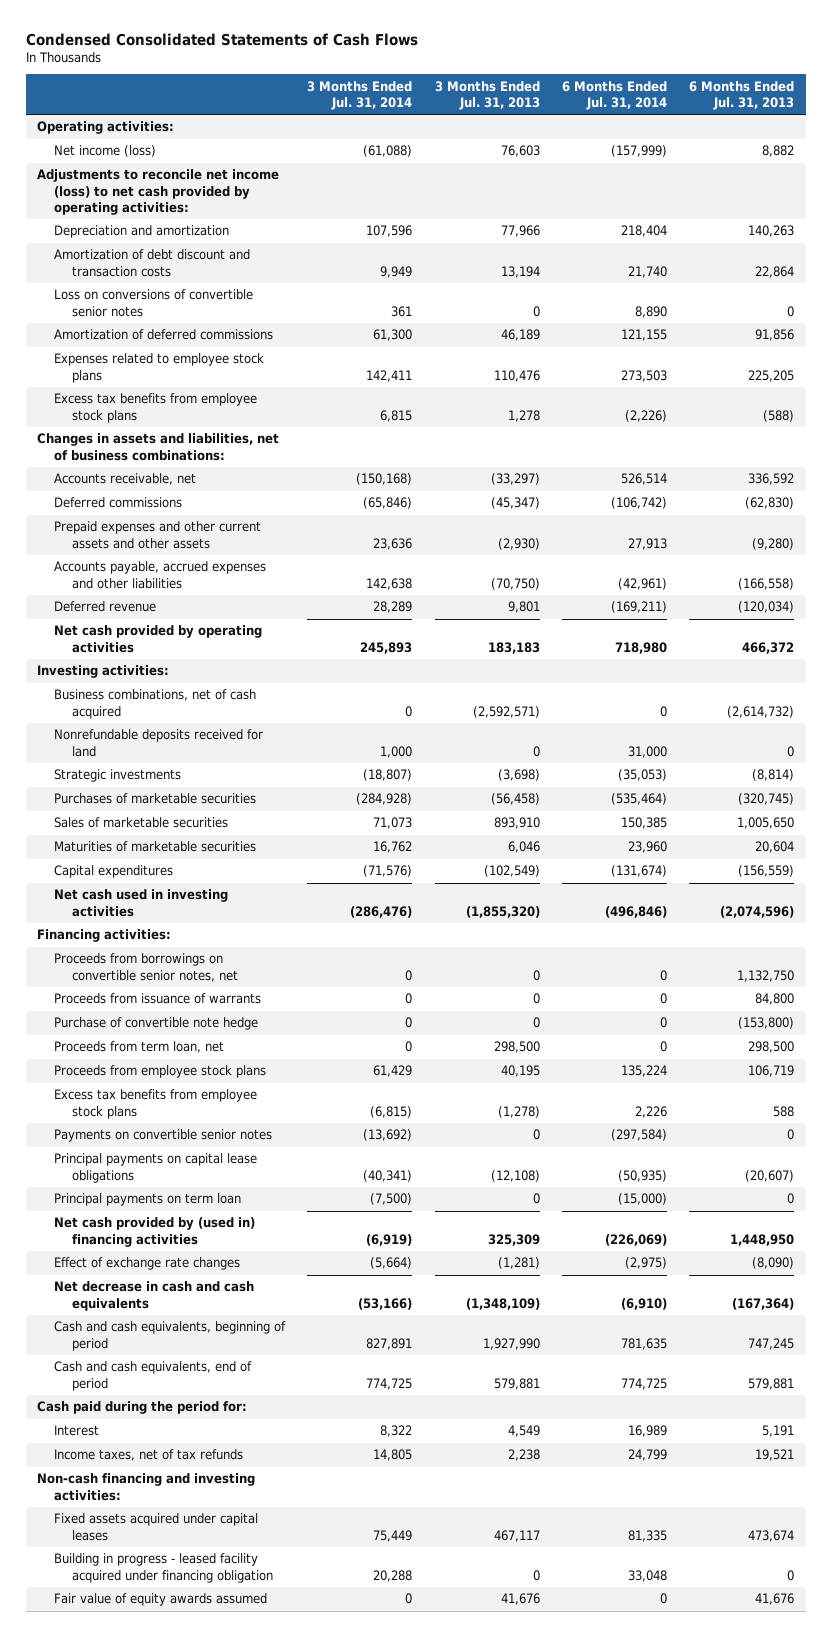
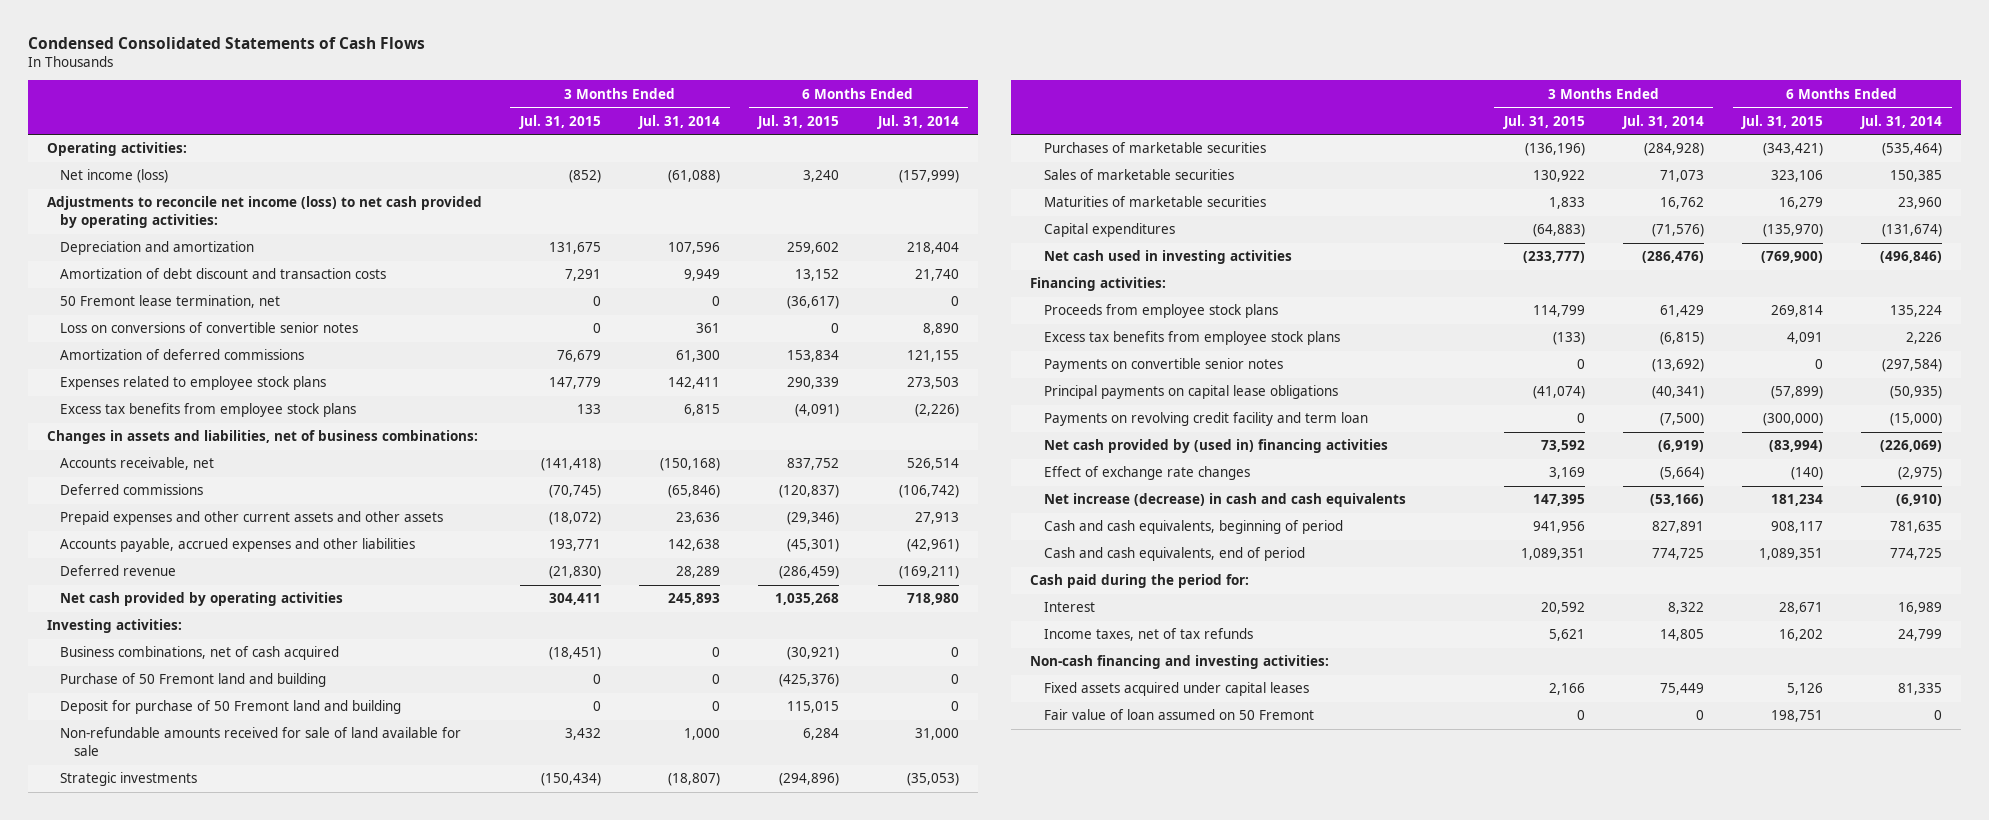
- | 3 Months Ended Jul. 31, 2014 | 3 Months Ended Jul. 31, 2013 | 6 Months Ended Jul. 31, 2014 | 6 Months Ended Jul. 31, 2013
+ | 3 Months Ended Jul. 31, 2015 | 3 Months Ended Jul. 31, 2014 | 6 Months Ended Jul. 31, 2015 | 6 Months Ended Jul. 31, 2014
+ 50 Fremont lease termination, net | 0 | 0 | (36,617) | 0
- Nonrefundable deposits received for land | 1,000 | 0 | 31,000 | 0
+ Purchase of 50 Fremont land and building | 0 | 0 | (425,376) | 0
+ Deposit for purchase of 50 Fremont land and building | 0 | 0 | 115,015 | 0
+ Non-refundable amounts received for sale of land available for sale | 3,432 | 1,000 | 6,284 | 31,000
- Proceeds from borrowings on convertible senior notes, net | 0 | 0 | 0 | 1,132,750
- Proceeds from issuance of warrants | 0 | 0 | 0 | 84,800
- Purchase of convertible note hedge | 0 | 0 | 0 | (153,800)
- Proceeds from term loan, net | 0 | 298,500 | 0 | 298,500
- Principal payments on term loan | (7,500) | 0 | (15,000) | 0
+ Payments on revolving credit facility and term loan | 0 | (7,500) | (300,000) | (15,000)
- Net decrease in cash and cash equivalents | (53,166) | (1,348,109) | (6,910) | (167,364)
+ Net increase (decrease) in cash and cash equivalents | 147,395 | (53,166) | 181,234 | (6,910)
- Building in progress - leased facility acquired under financing obligation | 20,288 | 0 | 33,048 | 0
- Fair value of equity awards assumed | 0 | 41,676 | 0 | 41,676
+ Fair value of loan assumed on 50 Fremont | 0 | 0 | 198,751 | 0

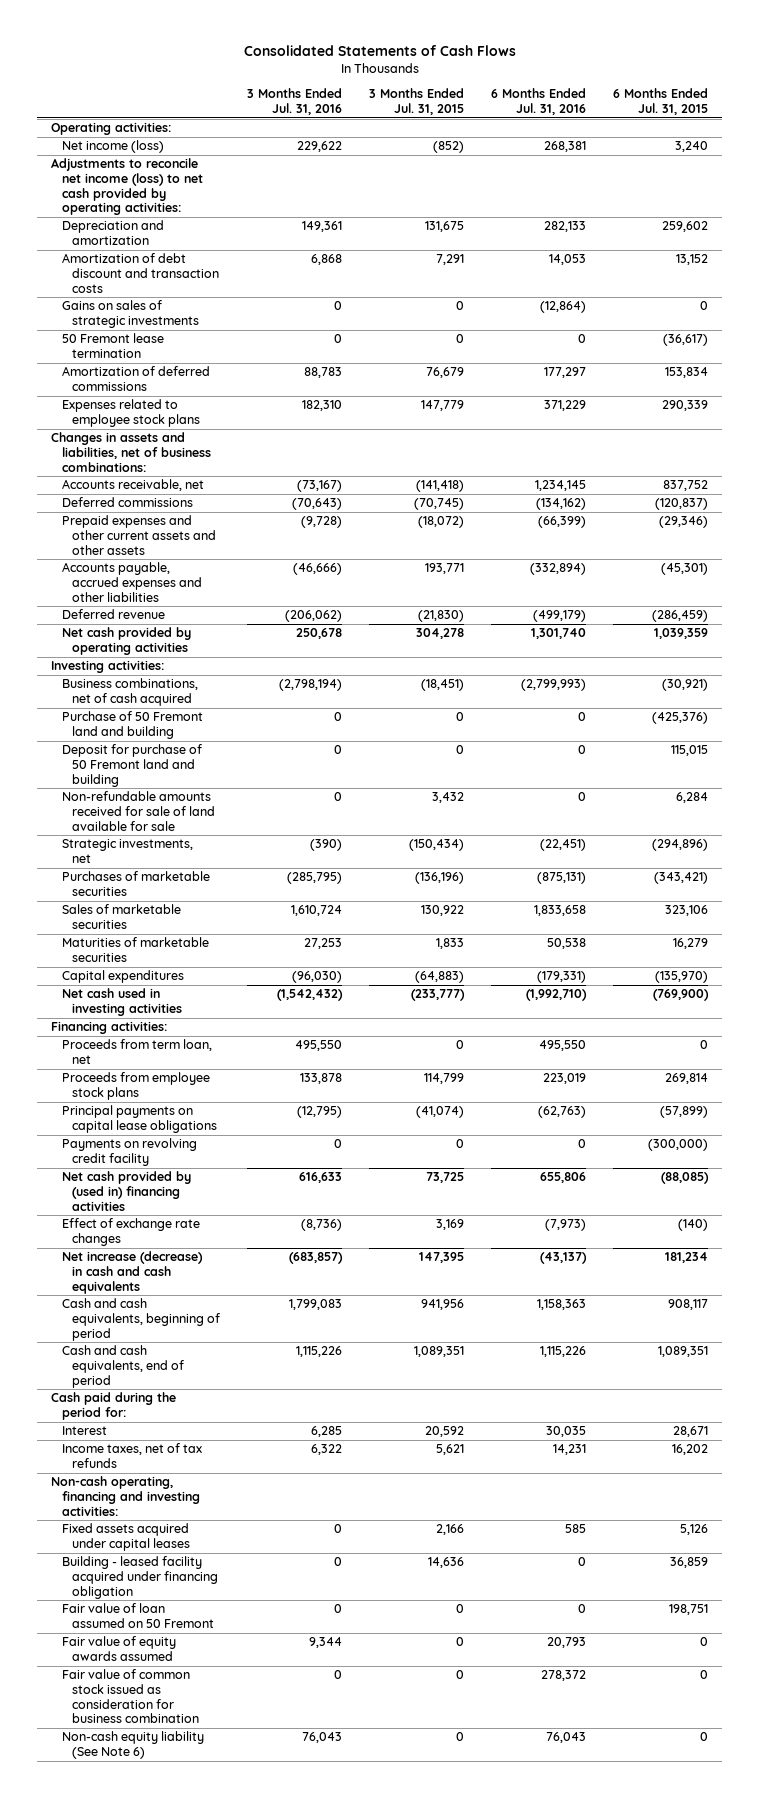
- Condensed Consolidated Statements of Cash Flows
+ Consolidated Statements of Cash Flows
- | 3 Months Ended Jul. 31, 2015 | 3 Months Ended Jul. 31, 2014 | 6 Months Ended Jul. 31, 2015 | 6 Months Ended Jul. 31, 2014
+ | 3 Months Ended Jul. 31, 2016 | 3 Months Ended Jul. 31, 2015 | 6 Months Ended Jul. 31, 2016 | 6 Months Ended Jul. 31, 2015
- 50 Fremont lease termination, net | 0 | 0 | (36,617) | 0
- Loss on conversions of convertible senior notes | 0 | 361 | 0 | 8,890
+ Gains on sales of strategic investments | 0 | 0 | (12,864) | 0
+ 50 Fremont lease termination | 0 | 0 | 0 | (36,617)
- Excess tax benefits from employee stock plans | 133 | 6,815 | (4,091) | (2,226)
- Net cash provided by operating activities | 304,411 | 245,893 | 1,035,268 | 718,980
+ Net cash provided by operating activities | 250,678 | 304,278 | 1,301,740 | 1,039,359
- Strategic investments | (150,434) | (18,807) | (294,896) | (35,053)
+ Strategic investments, net | (390) | (150,434) | (22,451) | (294,896)
+ Proceeds from term loan, net | 495,550 | 0 | 495,550 | 0
- Excess tax benefits from employee stock plans | (133) | (6,815) | 4,091 | 2,226
- Payments on convertible senior notes | 0 | (13,692) | 0 | (297,584)
- Payments on revolving credit facility and term loan | 0 | (7,500) | (300,000) | (15,000)
- Net cash provided by (used in) financing activities | 73,592 | (6,919) | (83,994) | (226,069)
+ Payments on revolving credit facility | 0 | 0 | 0 | (300,000)
+ Net cash provided by (used in) financing activities | 616,633 | 73,725 | 655,806 | (88,085)
- Non-cash financing and investing activities:
+ Non-cash operating, financing and investing activities:
+ Building - leased facility acquired under financing obligation | 0 | 14,636 | 0 | 36,859
+ Fair value of equity awards assumed | 9,344 | 0 | 20,793 | 0
+ Fair value of common stock issued as consideration for business combination | 0 | 0 | 278,372 | 0
+ Non-cash equity liability (See Note 6) | 76,043 | 0 | 76,043 | 0

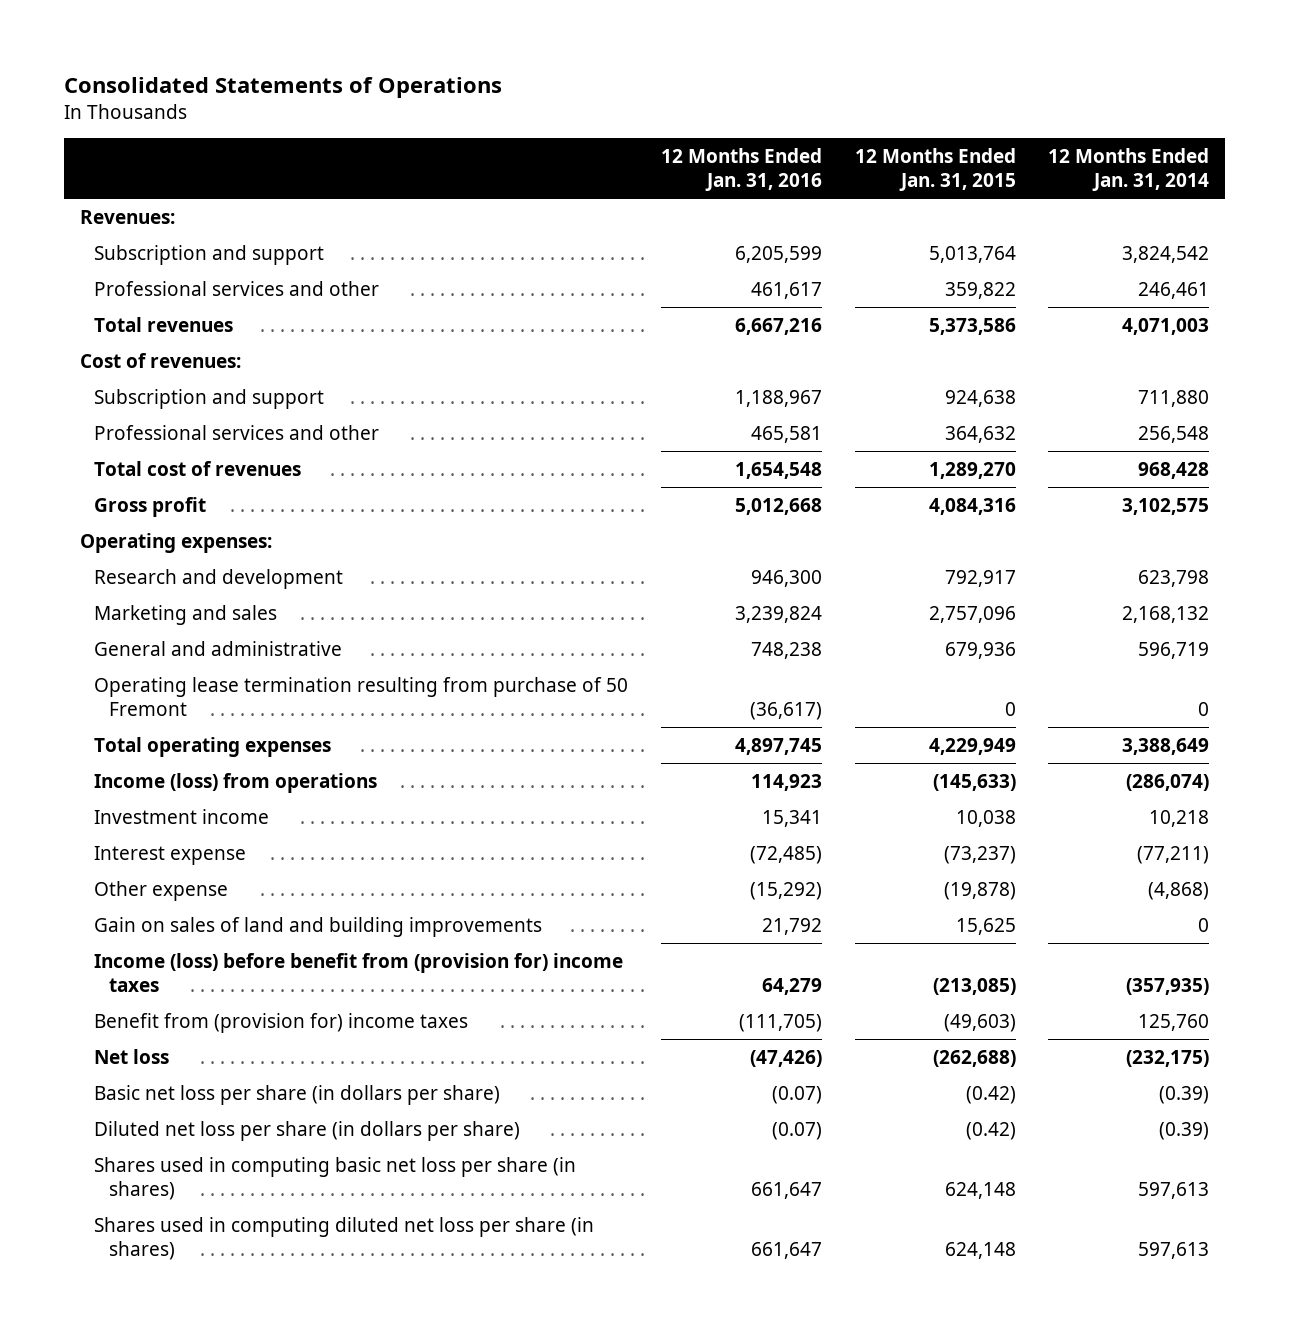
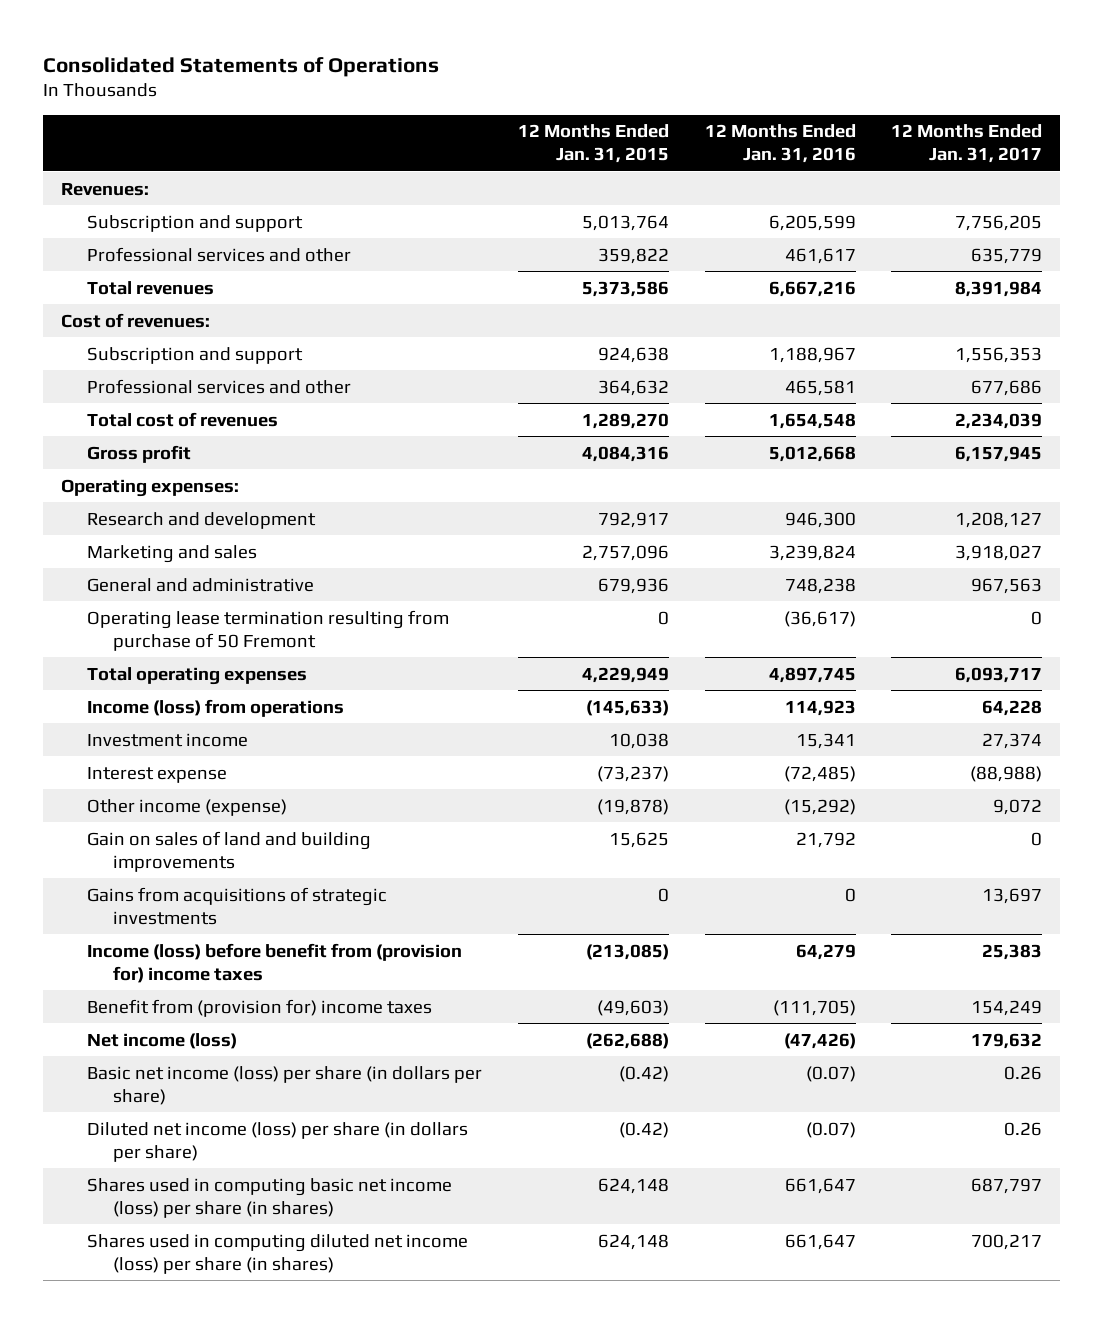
- | 12 Months Ended Jan. 31, 2016 | 12 Months Ended Jan. 31, 2015 | 12 Months Ended Jan. 31, 2014
+ | 12 Months Ended Jan. 31, 2015 | 12 Months Ended Jan. 31, 2016 | 12 Months Ended Jan. 31, 2017
- Other expense | (15,292) | (19,878) | (4,868)
+ Other income (expense) | (19,878) | (15,292) | 9,072
+ Gains from acquisitions of strategic investments | 0 | 0 | 13,697
- Net loss | (47,426) | (262,688) | (232,175)
- Basic net loss per share (in dollars per share) | (0.07) | (0.42) | (0.39)
- Diluted net loss per share (in dollars per share) | (0.07) | (0.42) | (0.39)
- Shares used in computing basic net loss per share (in shares) | 661,647 | 624,148 | 597,613
- Shares used in computing diluted net loss per share (in shares) | 661,647 | 624,148 | 597,613
+ Net income (loss) | (262,688) | (47,426) | 179,632
+ Basic net income (loss) per share (in dollars per share) | (0.42) | (0.07) | 0.26
+ Diluted net income (loss) per share (in dollars per share) | (0.42) | (0.07) | 0.26
+ Shares used in computing basic net income (loss) per share (in shares) | 624,148 | 661,647 | 687,797
+ Shares used in computing diluted net income (loss) per share (in shares) | 624,148 | 661,647 | 700,217

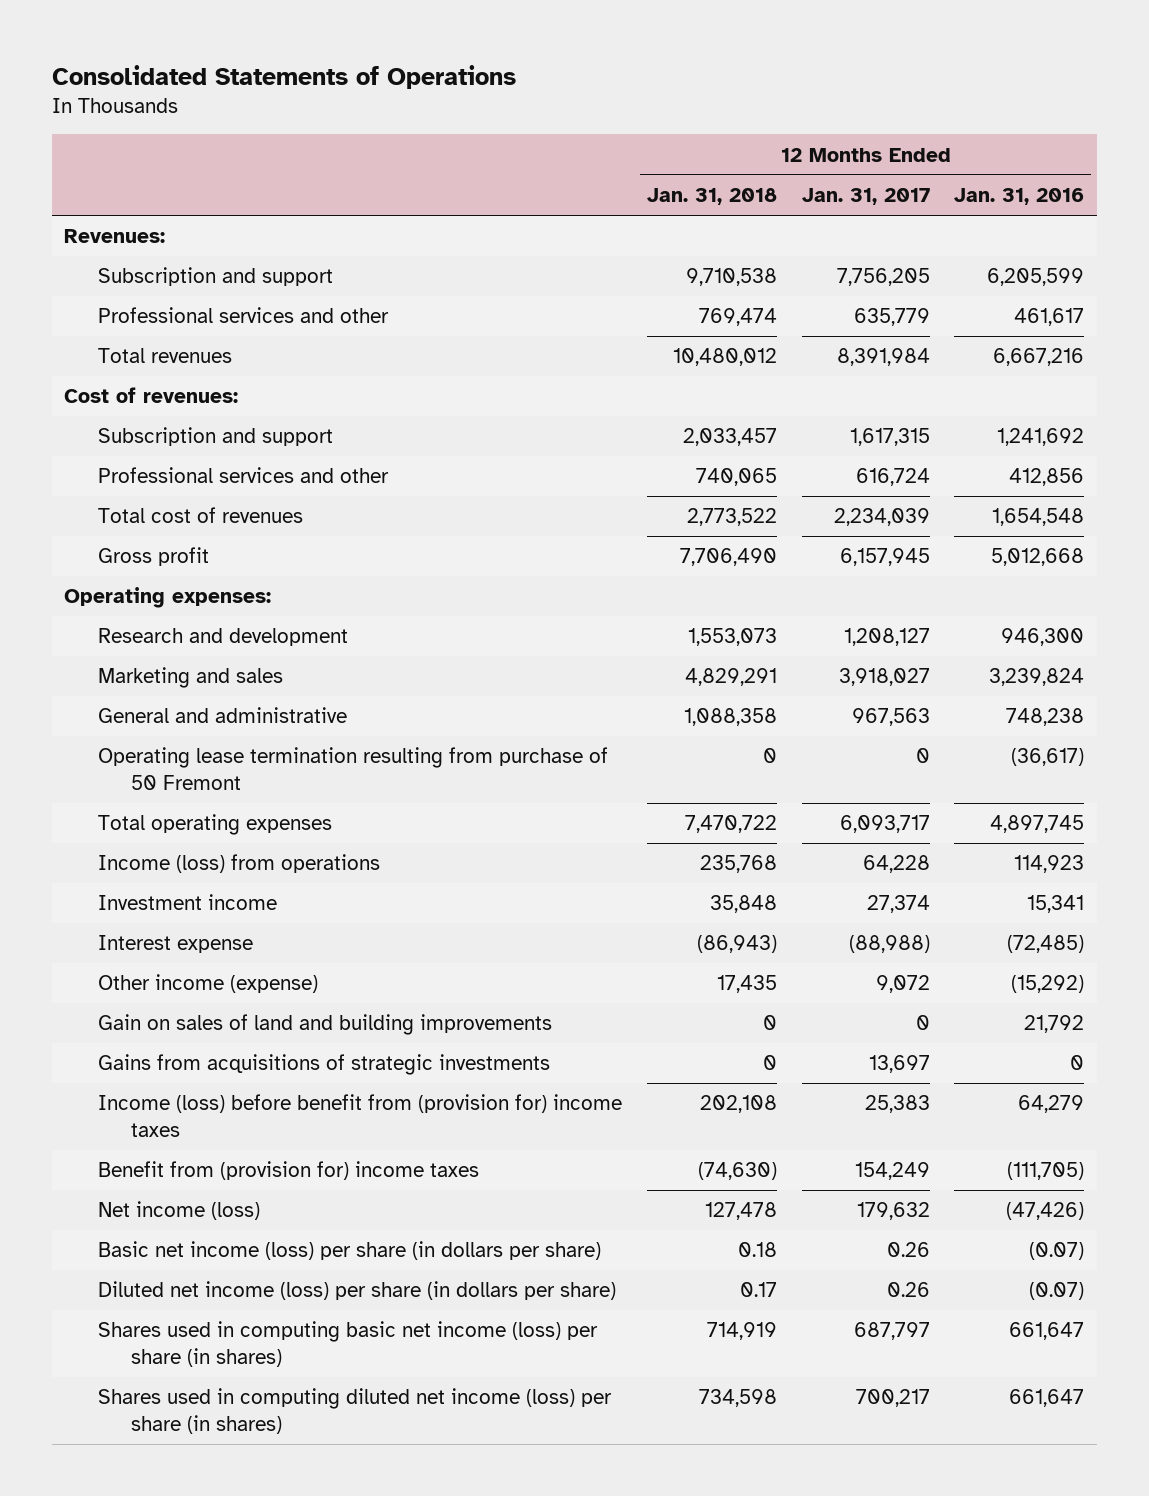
- | 12 Months Ended Jan. 31, 2015 | 12 Months Ended Jan. 31, 2016 | 12 Months Ended Jan. 31, 2017
+ | 12 Months Ended Jan. 31, 2018 | 12 Months Ended Jan. 31, 2017 | 12 Months Ended Jan. 31, 2016
- Subscription and support | 924,638 | 1,188,967 | 1,556,353
- Professional services and other | 364,632 | 465,581 | 677,686
+ Subscription and support | 2,033,457 | 1,617,315 | 1,241,692
+ Professional services and other | 740,065 | 616,724 | 412,856

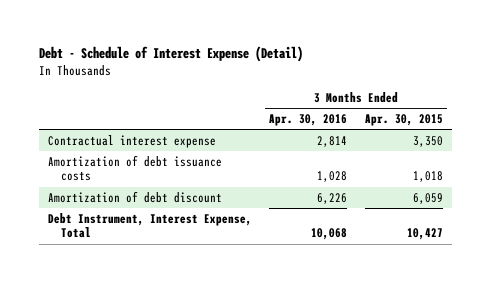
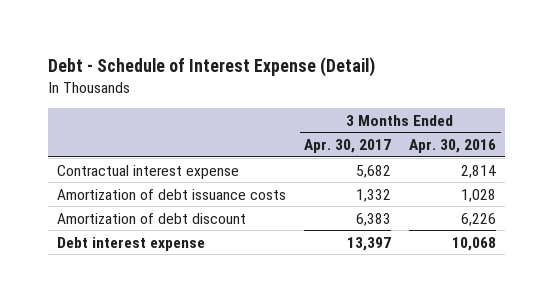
- | 3 Months Ended Apr. 30, 2016 | 3 Months Ended Apr. 30, 2015
+ | 3 Months Ended Apr. 30, 2017 | 3 Months Ended Apr. 30, 2016
- Debt Instrument, Interest Expense, Total | 10,068 | 10,427
+ Debt interest expense | 13,397 | 10,068

